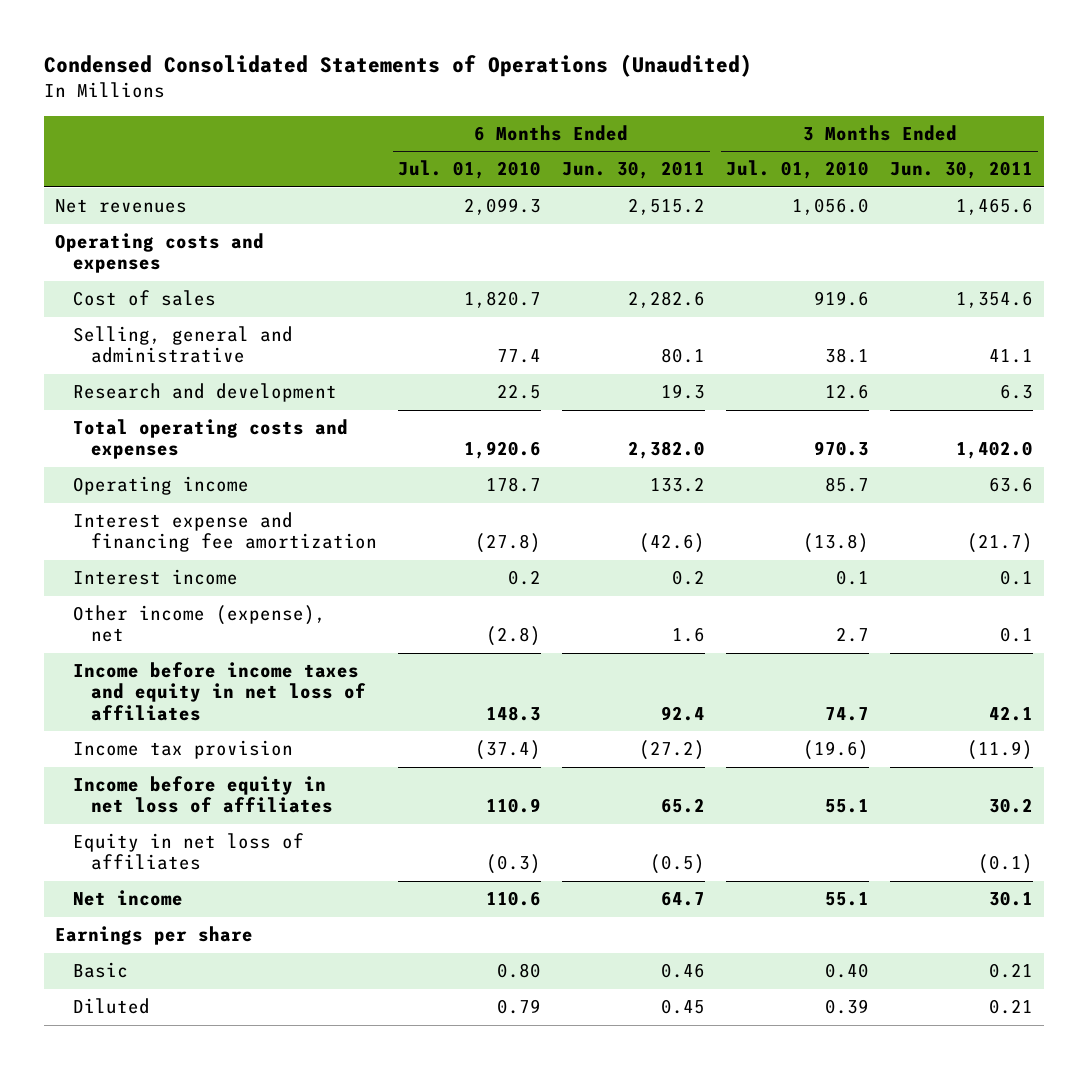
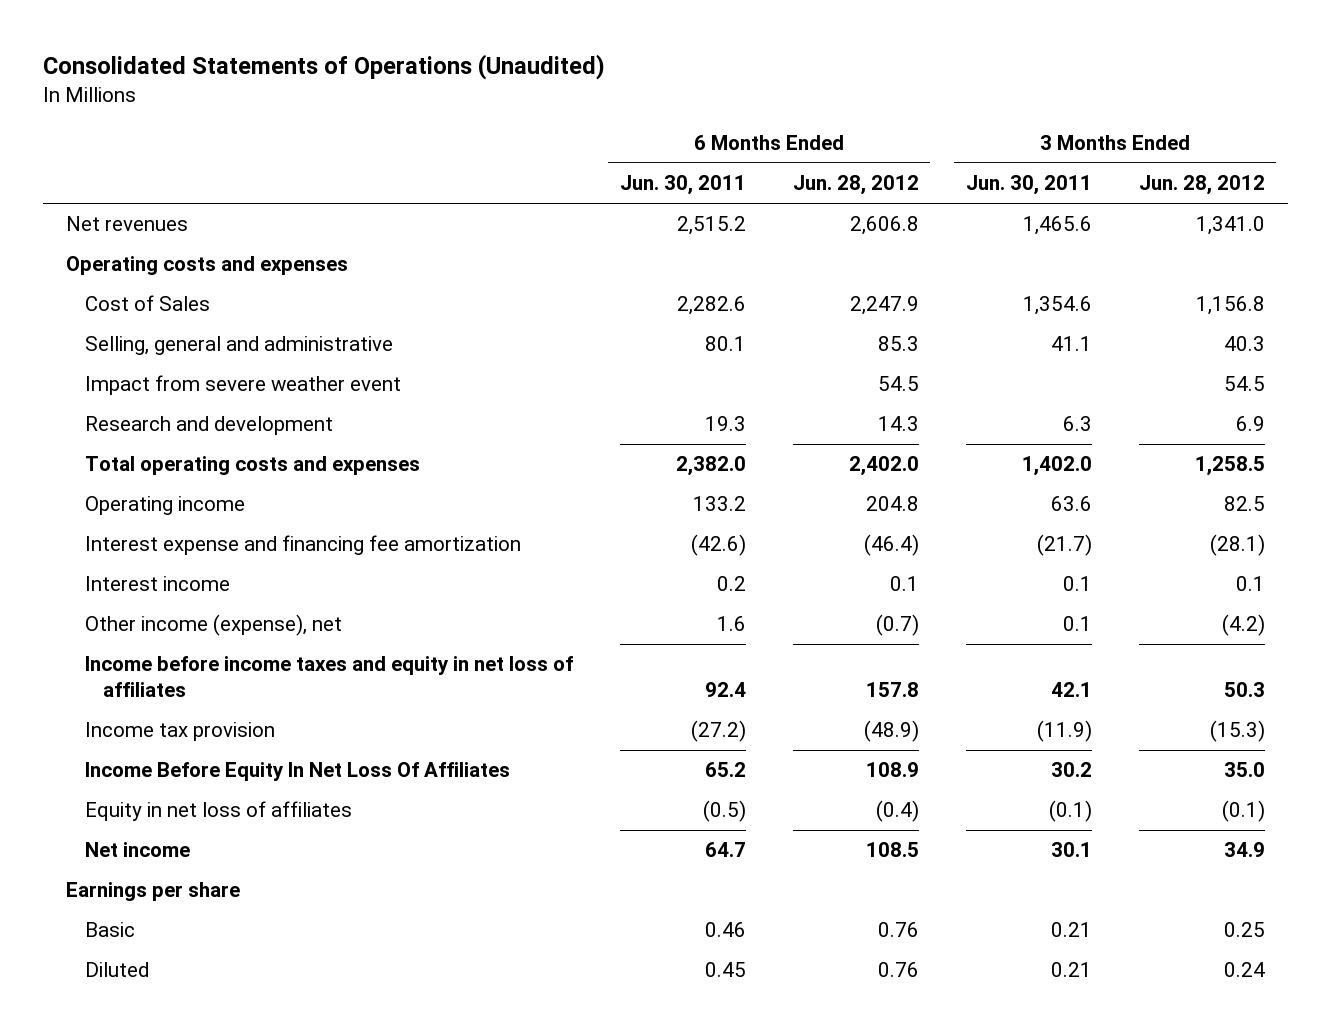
- Condensed Consolidated Statements of Operations (Unaudited)
+ Consolidated Statements of Operations (Unaudited)
- | 6 Months Ended Jul. 01, 2010 | 6 Months Ended Jun. 30, 2011 | 3 Months Ended Jul. 01, 2010 | 3 Months Ended Jun. 30, 2011
+ | 6 Months Ended Jun. 30, 2011 | 6 Months Ended Jun. 28, 2012 | 3 Months Ended Jun. 30, 2011 | 3 Months Ended Jun. 28, 2012
- Cost of sales | 1,820.7 | 2,282.6 | 919.6 | 1,354.6
+ Cost of Sales | 2,282.6 | 2,247.9 | 1,354.6 | 1,156.8
+ Impact from severe weather event | | 54.5 | | 54.5
- Income before equity in net loss of affiliates | 110.9 | 65.2 | 55.1 | 30.2
+ Income Before Equity In Net Loss Of Affiliates | 65.2 | 108.9 | 30.2 | 35.0

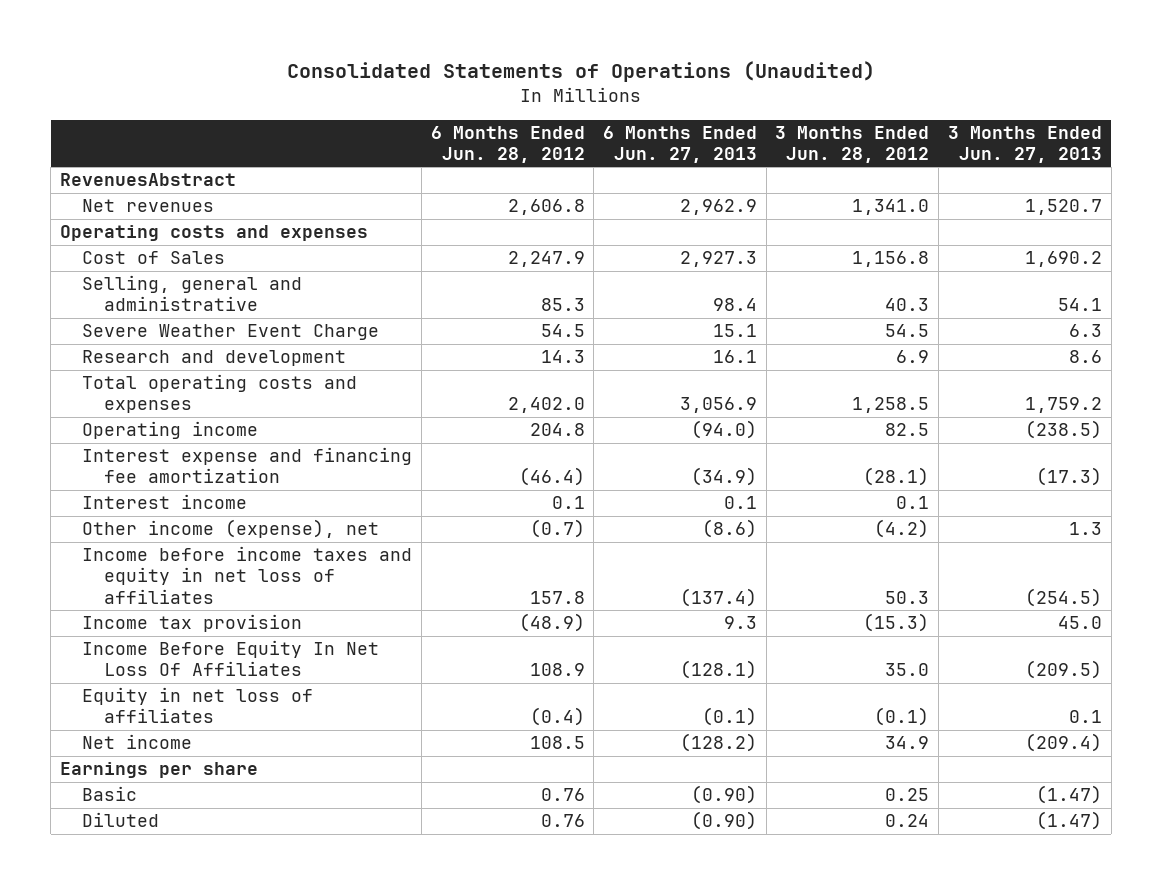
- | 6 Months Ended Jun. 30, 2011 | 6 Months Ended Jun. 28, 2012 | 3 Months Ended Jun. 30, 2011 | 3 Months Ended Jun. 28, 2012
+ | 6 Months Ended Jun. 28, 2012 | 6 Months Ended Jun. 27, 2013 | 3 Months Ended Jun. 28, 2012 | 3 Months Ended Jun. 27, 2013
+ RevenuesAbstract
- Impact from severe weather event | | 54.5 | | 54.5
+ Severe Weather Event Charge | 54.5 | 15.1 | 54.5 | 6.3

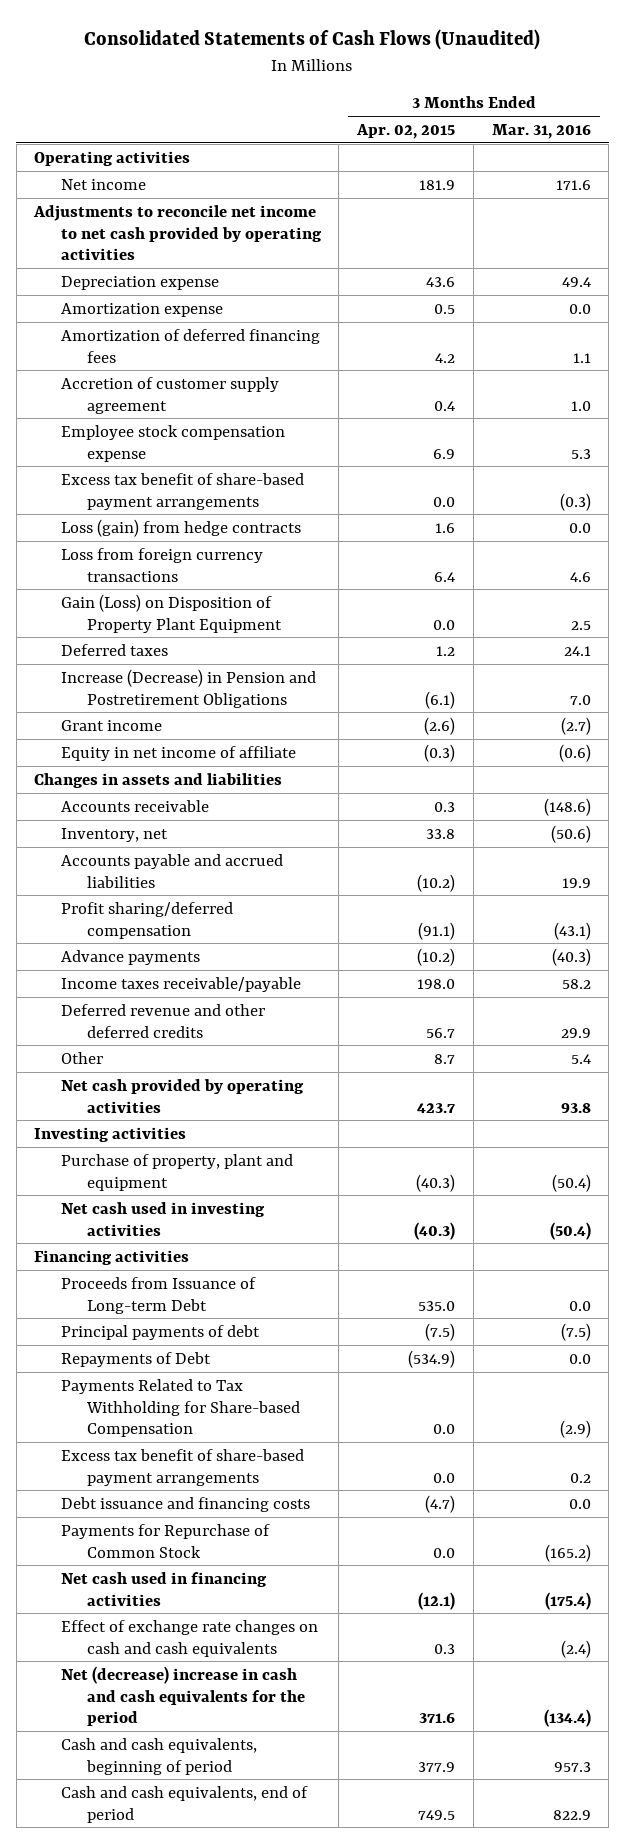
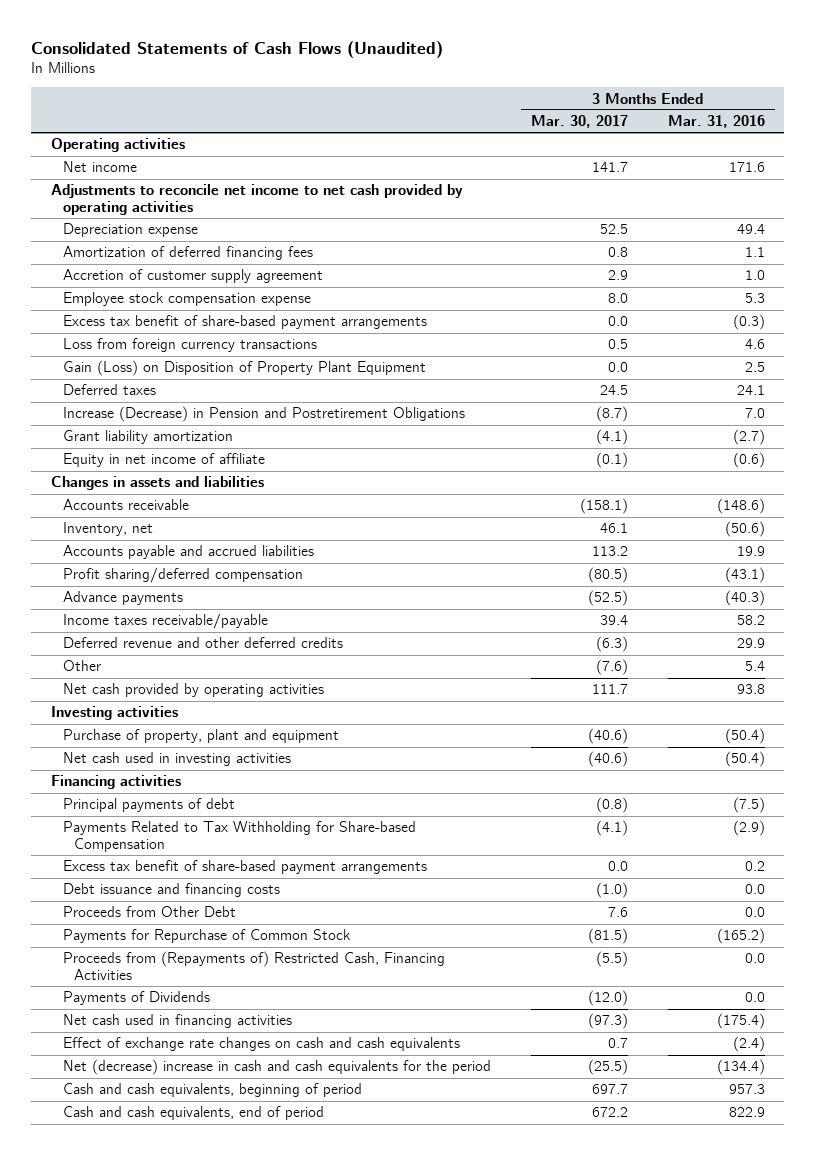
- | 3 Months Ended Apr. 02, 2015 | 3 Months Ended Mar. 31, 2016
+ | 3 Months Ended Mar. 30, 2017 | 3 Months Ended Mar. 31, 2016
- Amortization expense | 0.5 | 0.0
- Loss (gain) from hedge contracts | 1.6 | 0.0
- Grant income | (2.6) | (2.7)
+ Grant liability amortization | (4.1) | (2.7)
- Proceeds from Issuance of Long-term Debt | 535.0 | 0.0
- Repayments of Debt | (534.9) | 0.0
+ Proceeds from Other Debt | 7.6 | 0.0
+ Proceeds from (Repayments of) Restricted Cash, Financing Activities | (5.5) | 0.0
+ Payments of Dividends | (12.0) | 0.0

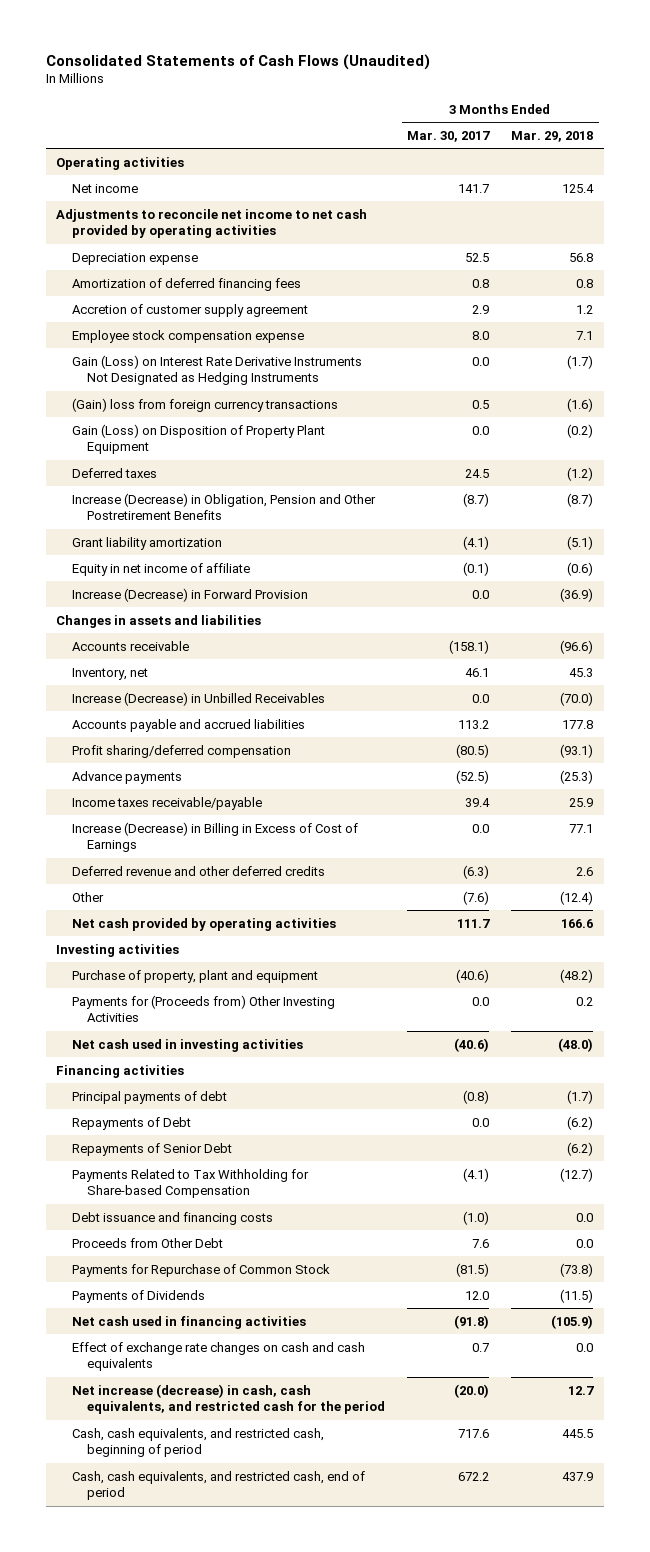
- | 3 Months Ended Mar. 30, 2017 | 3 Months Ended Mar. 31, 2016
+ | 3 Months Ended Mar. 30, 2017 | 3 Months Ended Mar. 29, 2018
- Excess tax benefit of share-based payment arrangements | 0.0 | (0.3)
- Loss from foreign currency transactions | 0.5 | 4.6
+ Gain (Loss) on Interest Rate Derivative Instruments Not Designated as Hedging Instruments | 0.0 | (1.7)
+ (Gain) loss from foreign currency transactions | 0.5 | (1.6)
- Increase (Decrease) in Pension and Postretirement Obligations | (8.7) | 7.0
+ Increase (Decrease) in Obligation, Pension and Other Postretirement Benefits | (8.7) | (8.7)
+ Increase (Decrease) in Forward Provision | 0.0 | (36.9)
+ Increase (Decrease) in Unbilled Receivables | 0.0 | (70.0)
+ Increase (Decrease) in Billing in Excess of Cost of Earnings | 0.0 | 77.1
+ Payments for (Proceeds from) Other Investing Activities | 0.0 | 0.2
+ Repayments of Debt | 0.0 | (6.2)
+ Repayments of Senior Debt | | (6.2)
- Excess tax benefit of share-based payment arrangements | 0.0 | 0.2
- Proceeds from (Repayments of) Restricted Cash, Financing Activities | (5.5) | 0.0
- Payments of Dividends | (12.0) | 0.0
- Net cash used in financing activities | (97.3) | (175.4)
+ Payments of Dividends | 12.0 | (11.5)
+ Net cash used in financing activities | (91.8) | (105.9)
- Net (decrease) increase in cash and cash equivalents for the period | (25.5) | (134.4)
- Cash and cash equivalents, beginning of period | 697.7 | 957.3
- Cash and cash equivalents, end of period | 672.2 | 822.9
+ Net increase (decrease) in cash, cash equivalents, and restricted cash for the period | (20.0) | 12.7
+ Cash, cash equivalents, and restricted cash, beginning of period | 717.6 | 445.5
+ Cash, cash equivalents, and restricted cash, end of period | 672.2 | 437.9

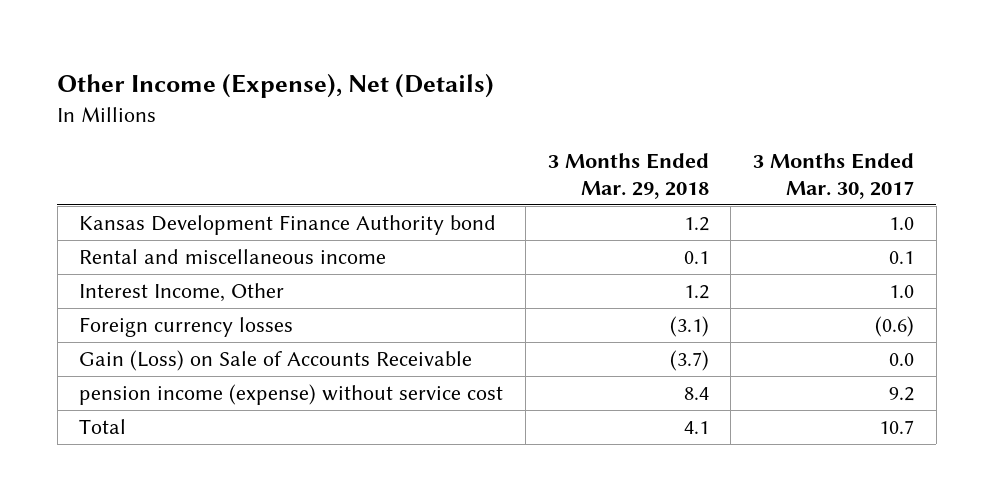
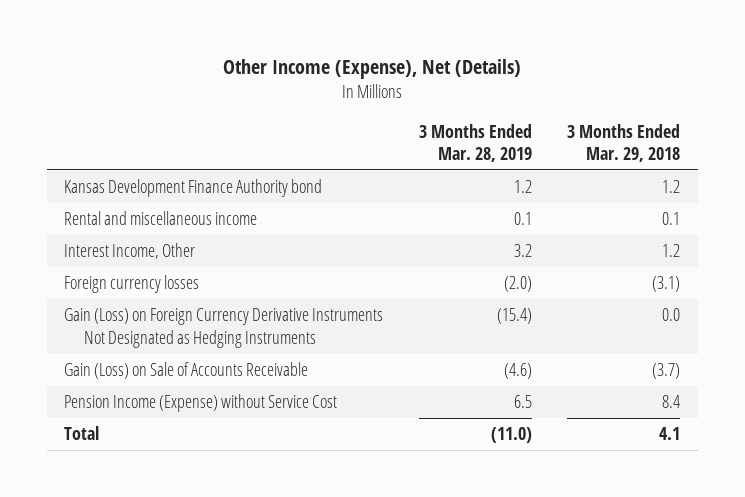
- | 3 Months Ended Mar. 29, 2018 | 3 Months Ended Mar. 30, 2017
+ | 3 Months Ended Mar. 28, 2019 | 3 Months Ended Mar. 29, 2018
+ Gain (Loss) on Foreign Currency Derivative Instruments Not Designated as Hedging Instruments | (15.4) | 0.0
- pension income (expense) without service cost | 8.4 | 9.2
+ Pension Income (Expense) without Service Cost | 6.5 | 8.4

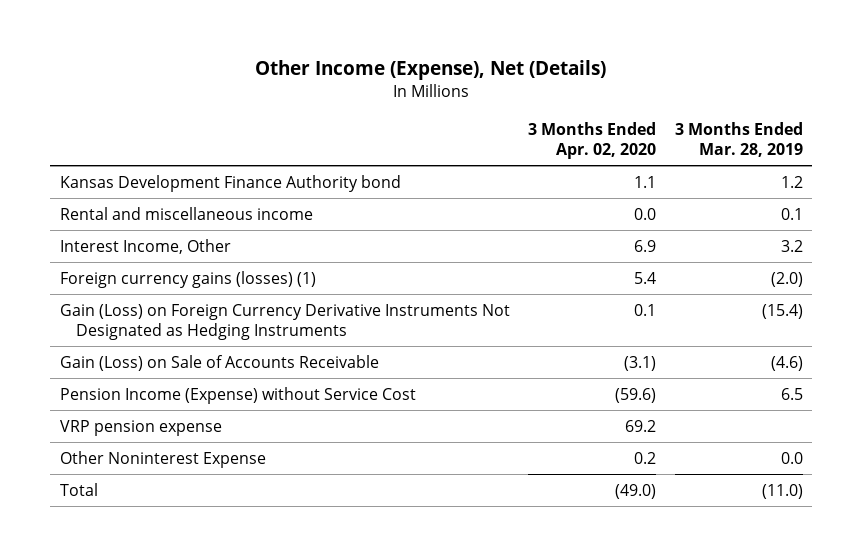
- | 3 Months Ended Mar. 28, 2019 | 3 Months Ended Mar. 29, 2018
+ | 3 Months Ended Apr. 02, 2020 | 3 Months Ended Mar. 28, 2019
- Foreign currency losses | (2.0) | (3.1)
+ Foreign currency gains (losses) (1) | 5.4 | (2.0)
+ VRP pension expense | 69.2 |
+ Other Noninterest Expense | 0.2 | 0.0

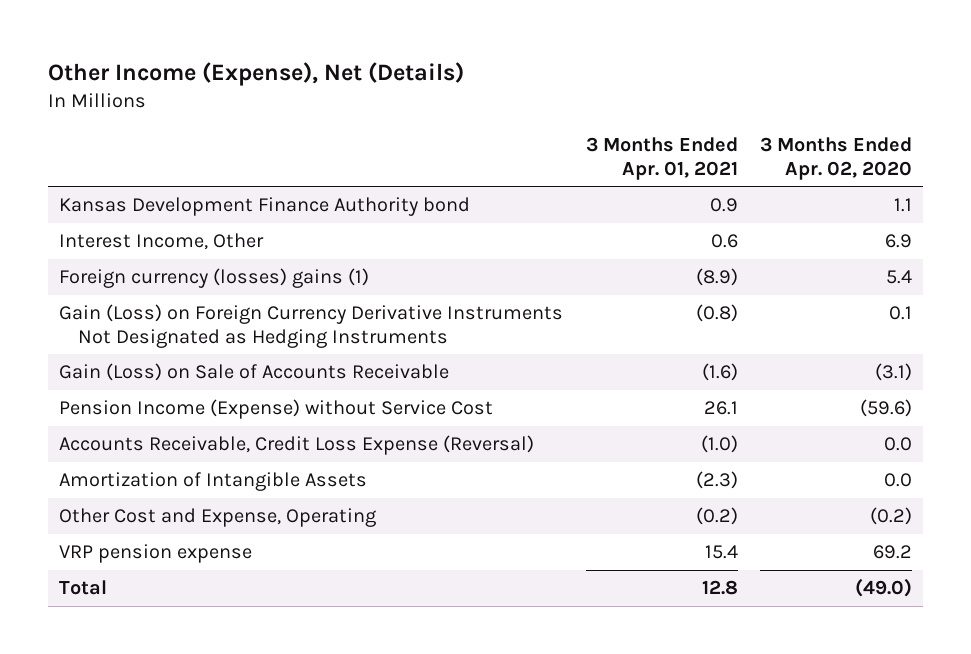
- | 3 Months Ended Apr. 02, 2020 | 3 Months Ended Mar. 28, 2019
+ | 3 Months Ended Apr. 01, 2021 | 3 Months Ended Apr. 02, 2020
- Rental and miscellaneous income | 0.0 | 0.1
- Foreign currency gains (losses) (1) | 5.4 | (2.0)
+ Foreign currency (losses) gains (1) | (8.9) | 5.4
+ Accounts Receivable, Credit Loss Expense (Reversal) | (1.0) | 0.0
+ Amortization of Intangible Assets | (2.3) | 0.0
+ Other Cost and Expense, Operating | (0.2) | (0.2)
- Other Noninterest Expense | 0.2 | 0.0

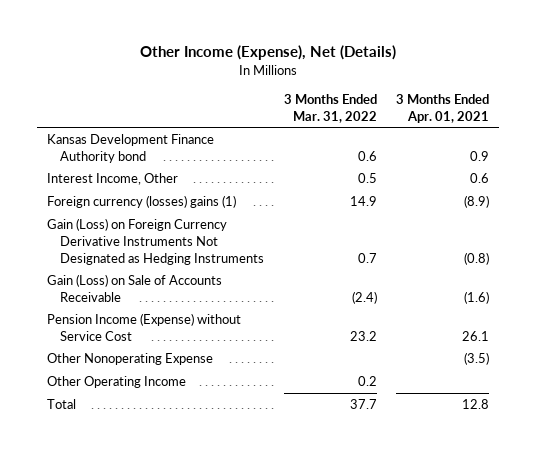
- | 3 Months Ended Apr. 01, 2021 | 3 Months Ended Apr. 02, 2020
+ | 3 Months Ended Mar. 31, 2022 | 3 Months Ended Apr. 01, 2021
- Accounts Receivable, Credit Loss Expense (Reversal) | (1.0) | 0.0
- Amortization of Intangible Assets | (2.3) | 0.0
- Other Cost and Expense, Operating | (0.2) | (0.2)
- VRP pension expense | 15.4 | 69.2
+ Other Nonoperating Expense | | (3.5)
+ Other Operating Income | 0.2 |

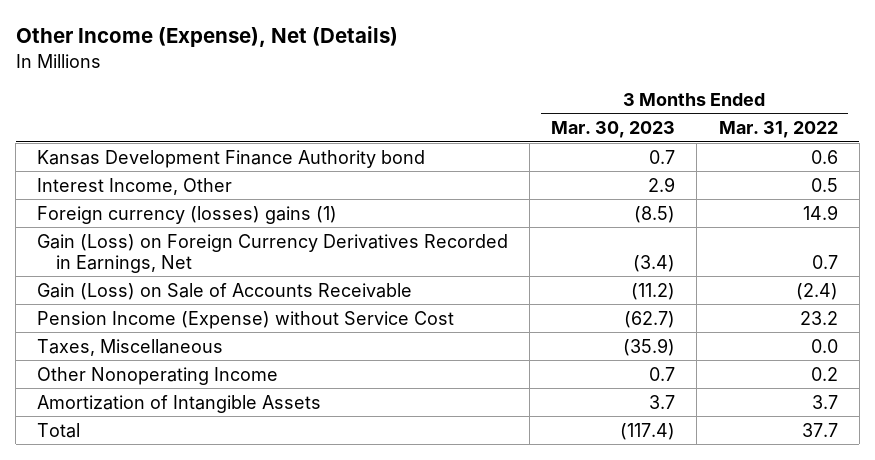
- | 3 Months Ended Mar. 31, 2022 | 3 Months Ended Apr. 01, 2021
+ | 3 Months Ended Mar. 30, 2023 | 3 Months Ended Mar. 31, 2022
- Gain (Loss) on Foreign Currency Derivative Instruments Not Designated as Hedging Instruments | 0.7 | (0.8)
+ Gain (Loss) on Foreign Currency Derivatives Recorded in Earnings, Net | (3.4) | 0.7
- Other Nonoperating Expense | | (3.5)
- Other Operating Income | 0.2 |
+ Taxes, Miscellaneous | (35.9) | 0.0
+ Other Nonoperating Income | 0.7 | 0.2
+ Amortization of Intangible Assets | 3.7 | 3.7

